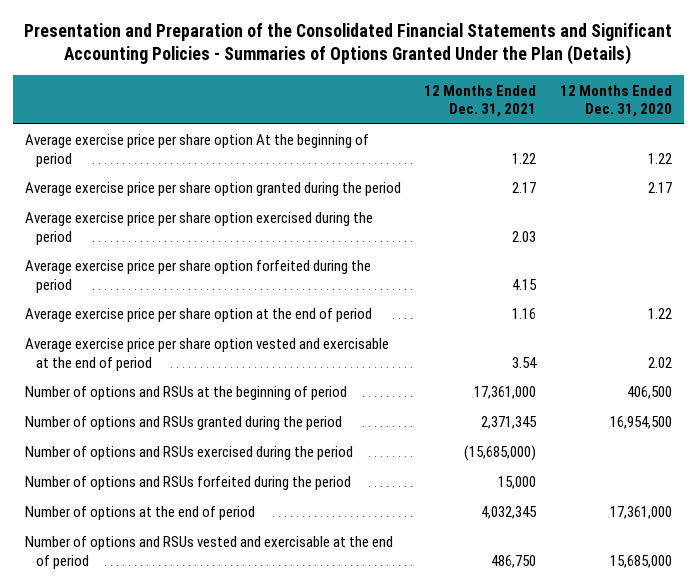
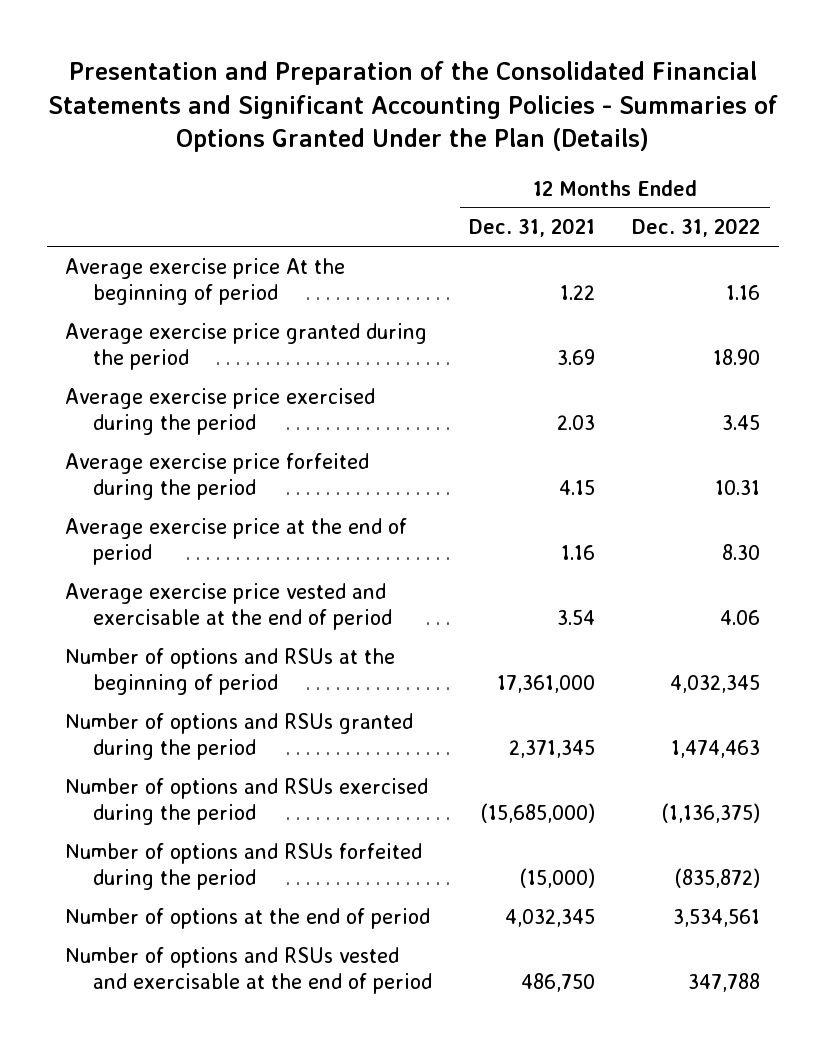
- | 12 Months Ended Dec. 31, 2021 | 12 Months Ended Dec. 31, 2020
+ | 12 Months Ended Dec. 31, 2021 | 12 Months Ended Dec. 31, 2022
- Average exercise price per share option At the beginning of period | 1.22 | 1.22
- Average exercise price per share option granted during the period | 2.17 | 2.17
- Average exercise price per share option exercised during the period | 2.03 |
- Average exercise price per share option forfeited during the period | 4.15 |
- Average exercise price per share option at the end of period | 1.16 | 1.22
- Average exercise price per share option vested and exercisable at the end of period | 3.54 | 2.02
+ Average exercise price At the beginning of period | 1.22 | 1.16
+ Average exercise price granted during the period | 3.69 | 18.90
+ Average exercise price exercised during the period | 2.03 | 3.45
+ Average exercise price forfeited during the period | 4.15 | 10.31
+ Average exercise price at the end of period | 1.16 | 8.30
+ Average exercise price vested and exercisable at the end of period | 3.54 | 4.06
- Number of options and RSUs forfeited during the period | 15,000 |
+ Number of options and RSUs forfeited during the period | (15,000) | (835,872)

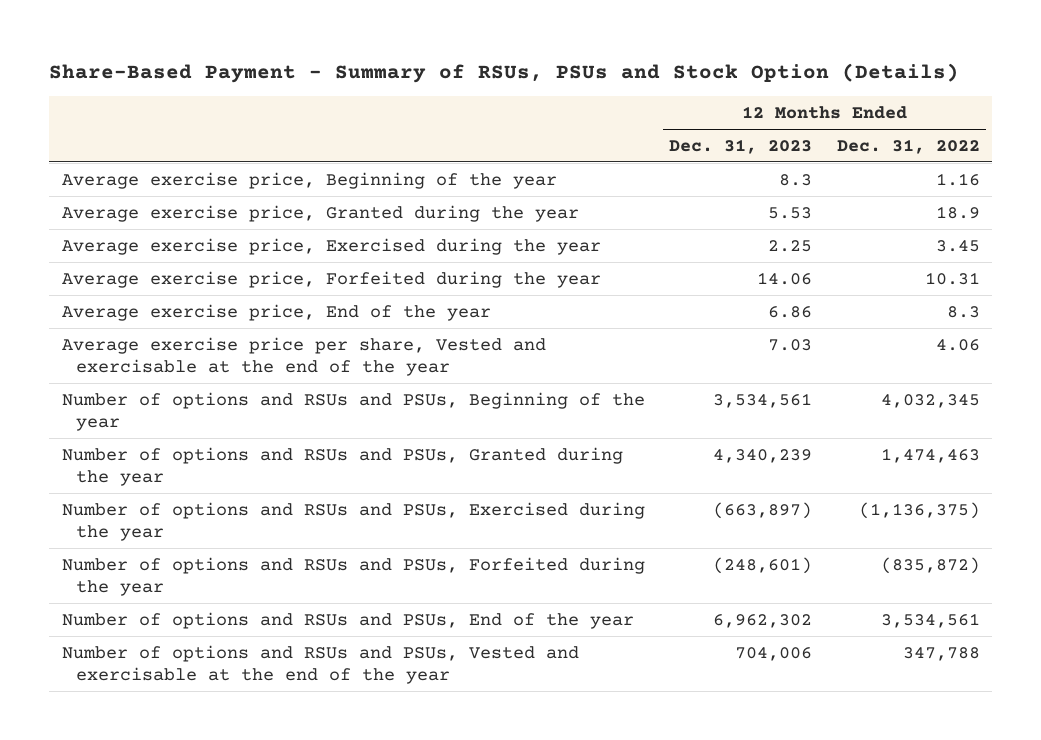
- Presentation and Preparation of the Consolidated Financial Statements and Significant Accounting Policies - Summaries of Options Granted Under the Plan (Details)
+ Share-Based Payment - Summary of RSUs, PSUs and Stock Option (Details)
- | 12 Months Ended Dec. 31, 2021 | 12 Months Ended Dec. 31, 2022
+ | 12 Months Ended Dec. 31, 2023 | 12 Months Ended Dec. 31, 2022
- Average exercise price At the beginning of period | 1.22 | 1.16
- Average exercise price granted during the period | 3.69 | 18.90
- Average exercise price exercised during the period | 2.03 | 3.45
- Average exercise price forfeited during the period | 4.15 | 10.31
- Average exercise price at the end of period | 1.16 | 8.30
- Average exercise price vested and exercisable at the end of period | 3.54 | 4.06
- Number of options and RSUs at the beginning of period | 17,361,000 | 4,032,345
- Number of options and RSUs granted during the period | 2,371,345 | 1,474,463
- Number of options and RSUs exercised during the period | (15,685,000) | (1,136,375)
- Number of options and RSUs forfeited during the period | (15,000) | (835,872)
- Number of options at the end of period | 4,032,345 | 3,534,561
- Number of options and RSUs vested and exercisable at the end of period | 486,750 | 347,788
+ Average exercise price, Beginning of the year | 8.3 | 1.16
+ Average exercise price, Granted during the year | 5.53 | 18.9
+ Average exercise price, Exercised during the year | 2.25 | 3.45
+ Average exercise price, Forfeited during the year | 14.06 | 10.31
+ Average exercise price, End of the year | 6.86 | 8.3
+ Average exercise price per share, Vested and exercisable at the end of the year | 7.03 | 4.06
+ Number of options and RSUs and PSUs, Beginning of the year | 3,534,561 | 4,032,345
+ Number of options and RSUs and PSUs, Granted during the year | 4,340,239 | 1,474,463
+ Number of options and RSUs and PSUs, Exercised during the year | (663,897) | (1,136,375)
+ Number of options and RSUs and PSUs, Forfeited during the year | (248,601) | (835,872)
+ Number of options and RSUs and PSUs, End of the year | 6,962,302 | 3,534,561
+ Number of options and RSUs and PSUs, Vested and exercisable at the end of the year | 704,006 | 347,788

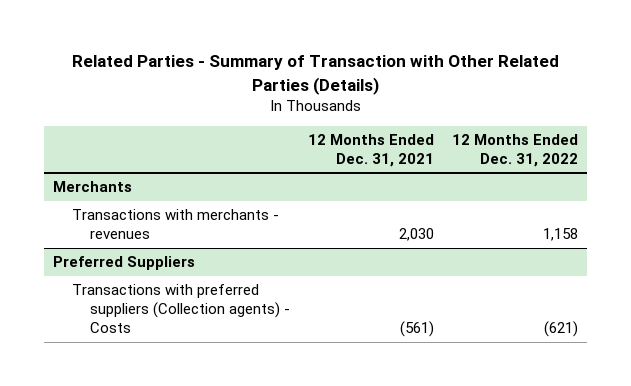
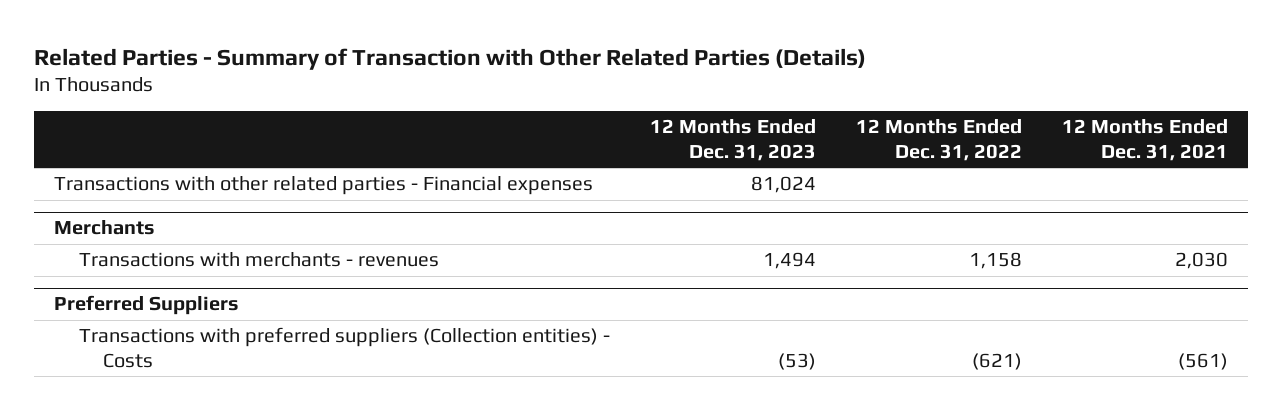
- | 12 Months Ended Dec. 31, 2021 | 12 Months Ended Dec. 31, 2022
+ | 12 Months Ended Dec. 31, 2023 | 12 Months Ended Dec. 31, 2022 | 12 Months Ended Dec. 31, 2021
+ Transactions with other related parties - Financial expenses | 81,024 | |
@ Preferred Suppliers
- Transactions with preferred suppliers (Collection agents) - Costs | (561) | (621)
+ Transactions with preferred suppliers (Collection entities) - Costs | (53) | (621) | (561)

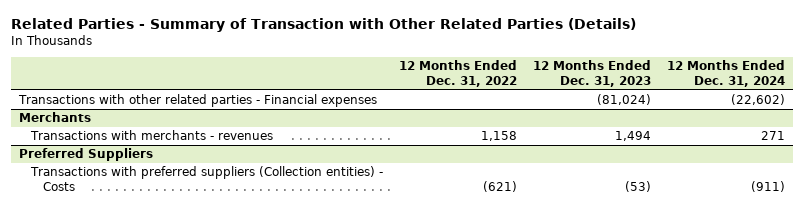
- | 12 Months Ended Dec. 31, 2023 | 12 Months Ended Dec. 31, 2022 | 12 Months Ended Dec. 31, 2021
+ | 12 Months Ended Dec. 31, 2022 | 12 Months Ended Dec. 31, 2023 | 12 Months Ended Dec. 31, 2024
- Transactions with other related parties - Financial expenses | 81,024 | |
+ Transactions with other related parties - Financial expenses | | (81,024) | (22,602)

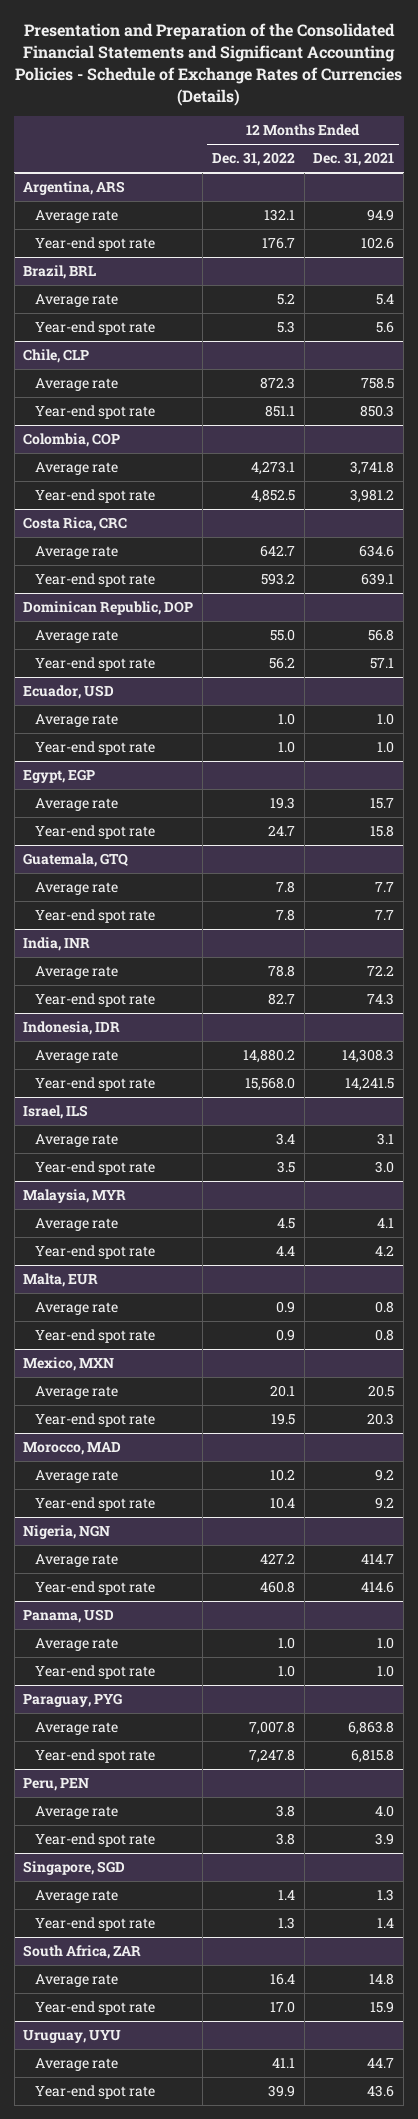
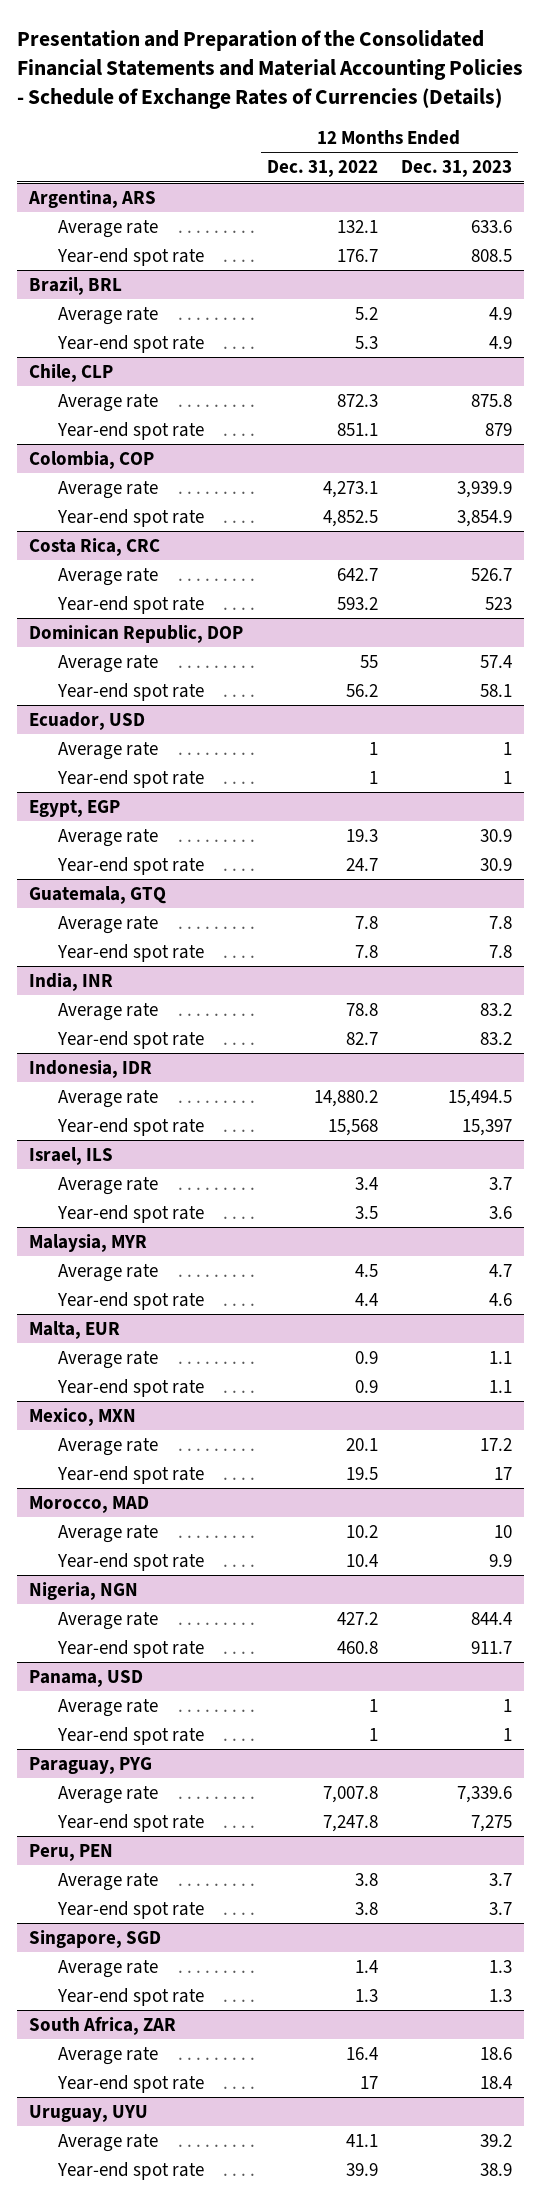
- Presentation and Preparation of the Consolidated Financial Statements and Significant Accounting Policies - Schedule of Exchange Rates of Currencies (Details)
+ Presentation and Preparation of the Consolidated Financial Statements and Material Accounting Policies - Schedule of Exchange Rates of Currencies (Details)
- | 12 Months Ended Dec. 31, 2022 | 12 Months Ended Dec. 31, 2021
+ | 12 Months Ended Dec. 31, 2022 | 12 Months Ended Dec. 31, 2023
@ Dominican Republic, DOP
- Average rate | 55.0 | 56.8
+ Average rate | 55 | 57.4
@ Ecuador, USD
- Average rate | 1.0 | 1.0
- Year-end spot rate | 1.0 | 1.0
+ Average rate | 1 | 1
+ Year-end spot rate | 1 | 1
@ Indonesia, IDR
- Year-end spot rate | 15,568.0 | 14,241.5
+ Year-end spot rate | 15,568 | 15,397
@ Panama, USD
- Average rate | 1.0 | 1.0
- Year-end spot rate | 1.0 | 1.0
+ Average rate | 1 | 1
+ Year-end spot rate | 1 | 1
@ South Africa, ZAR
- Year-end spot rate | 17.0 | 15.9
+ Year-end spot rate | 17 | 18.4

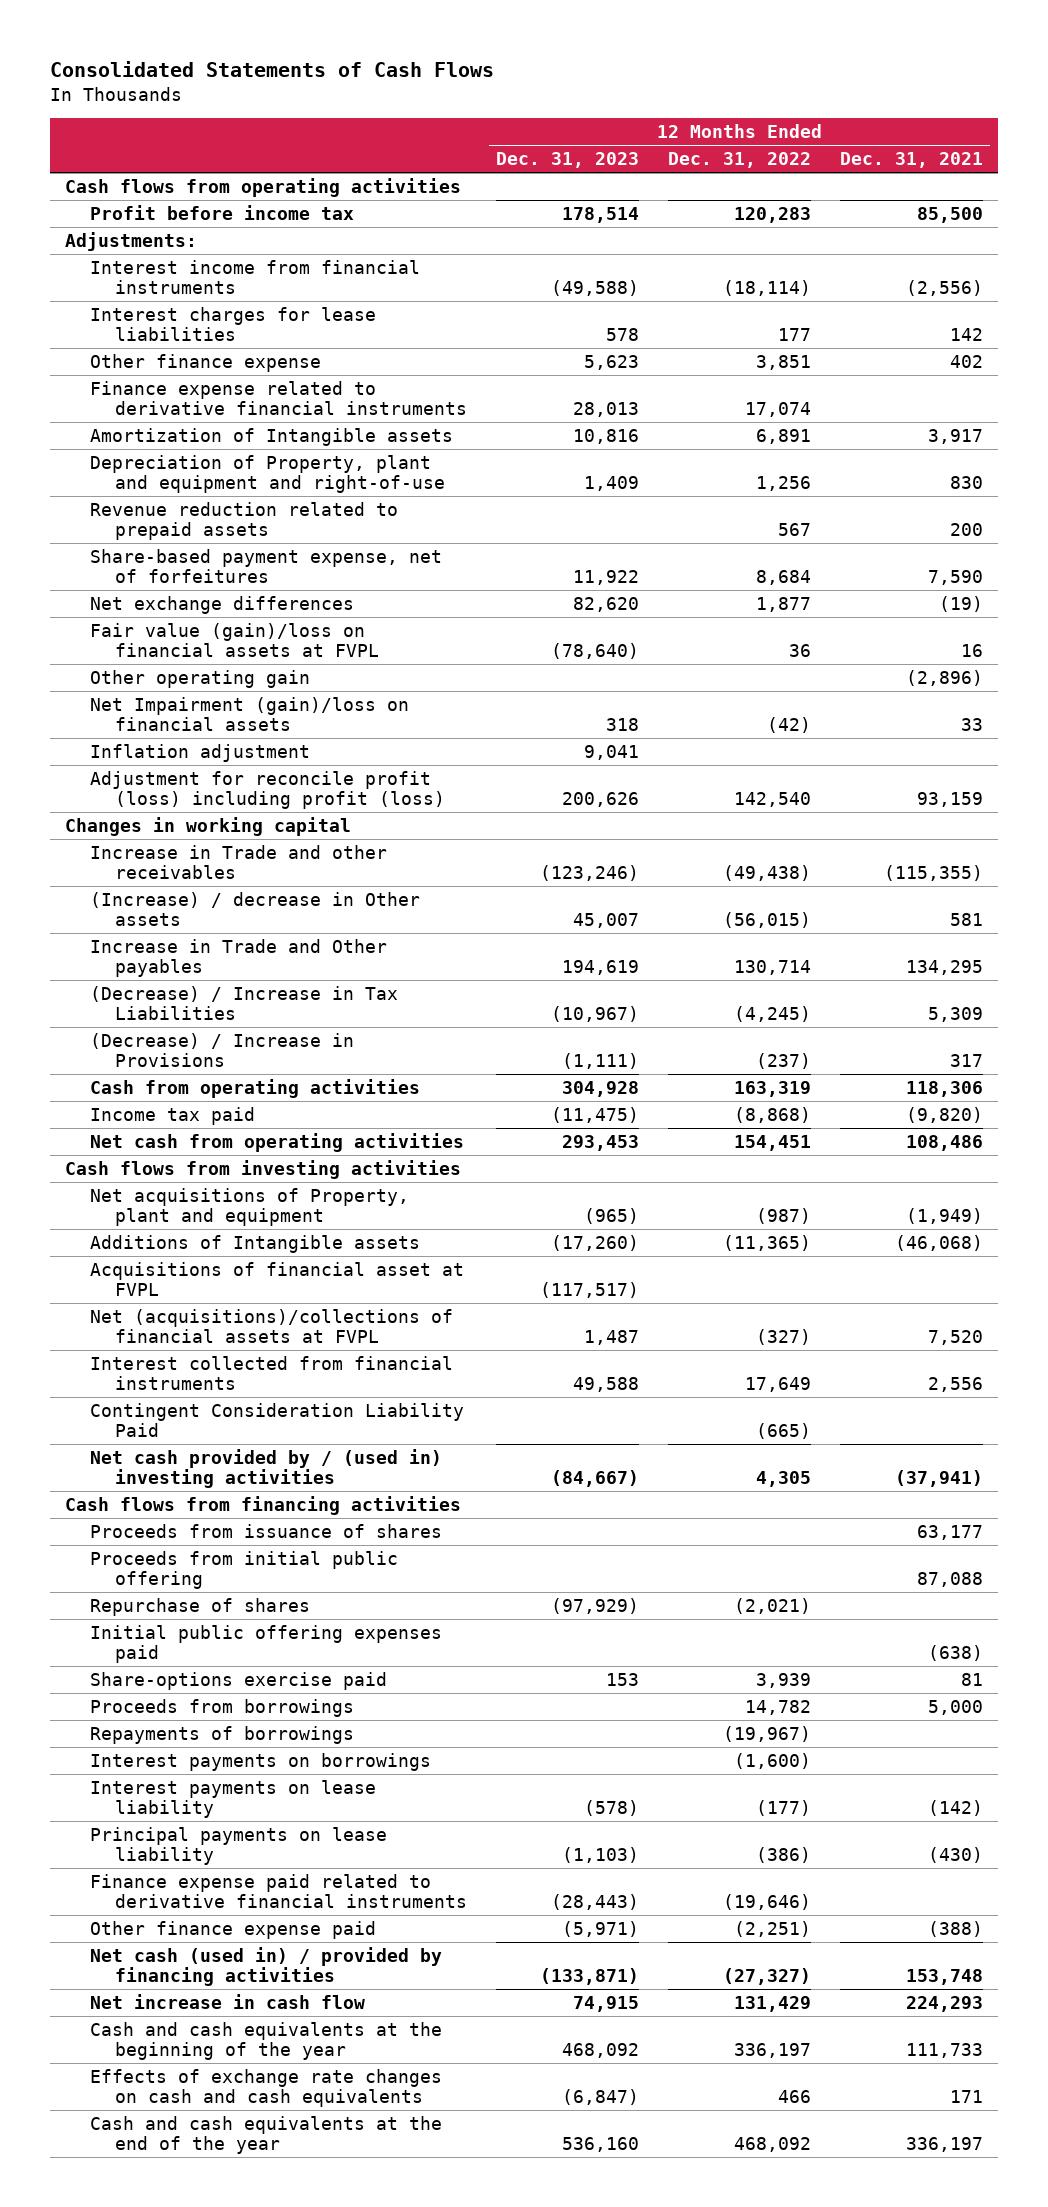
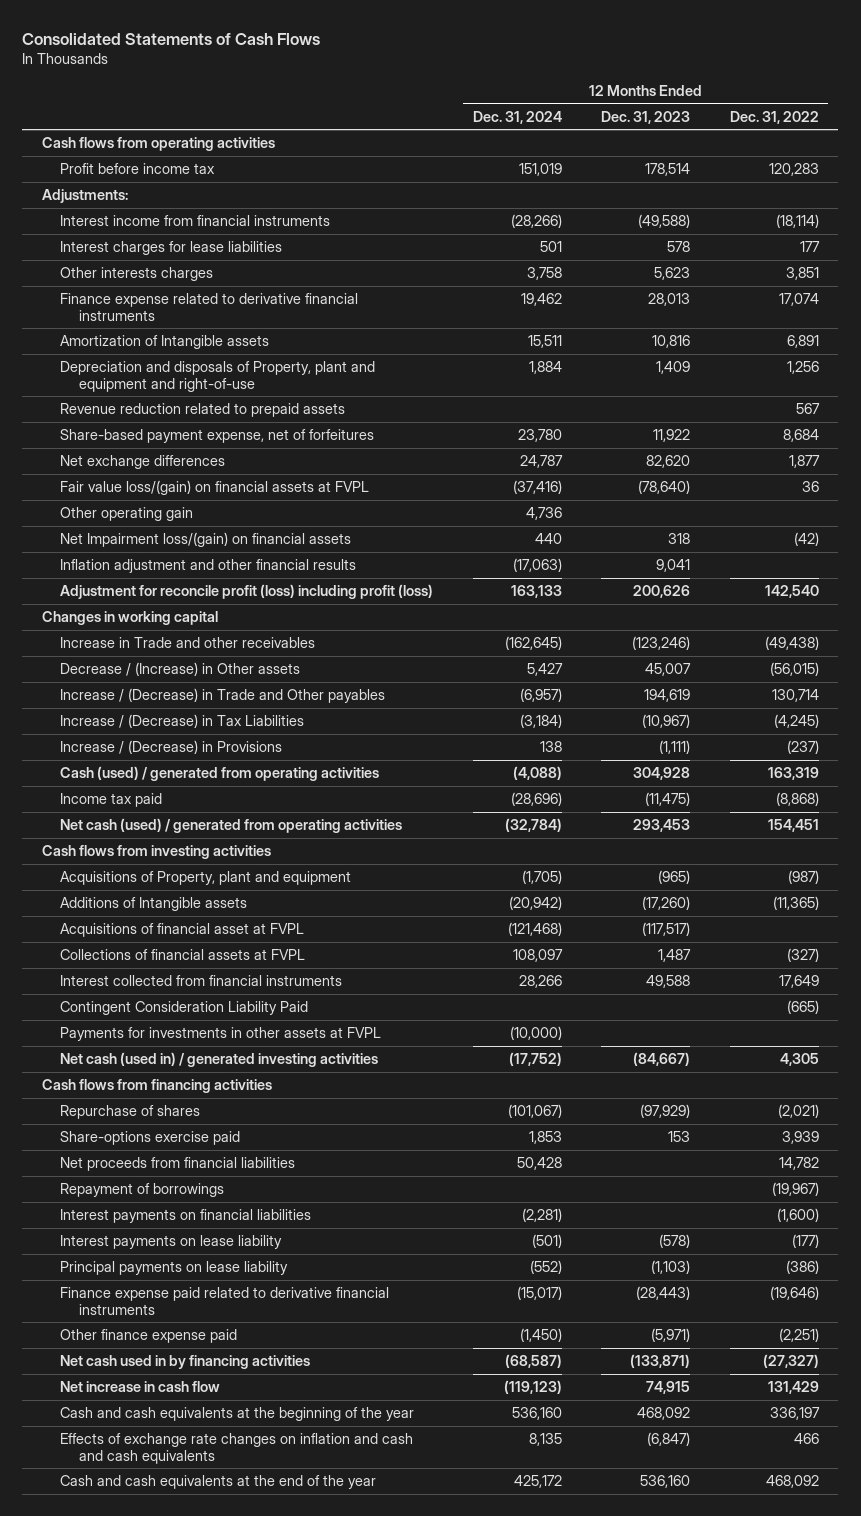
- | 12 Months Ended Dec. 31, 2023 | 12 Months Ended Dec. 31, 2022 | 12 Months Ended Dec. 31, 2021
+ | 12 Months Ended Dec. 31, 2024 | 12 Months Ended Dec. 31, 2023 | 12 Months Ended Dec. 31, 2022
- Other finance expense | 5,623 | 3,851 | 402
+ Other interests charges | 3,758 | 5,623 | 3,851
- Depreciation of Property, plant and equipment and right-of-use | 1,409 | 1,256 | 830
+ Depreciation and disposals of Property, plant and equipment and right-of-use | 1,884 | 1,409 | 1,256
- Fair value (gain)/loss on financial assets at FVPL | (78,640) | 36 | 16
+ Fair value loss/(gain) on financial assets at FVPL | (37,416) | (78,640) | 36
- Net Impairment (gain)/loss on financial assets | 318 | (42) | 33
- Inflation adjustment | 9,041 | |
+ Net Impairment loss/(gain) on financial assets | 440 | 318 | (42)
+ Inflation adjustment and other financial results | (17,063) | 9,041 |
- (Increase) / decrease in Other assets | 45,007 | (56,015) | 581
- Increase in Trade and Other payables | 194,619 | 130,714 | 134,295
- (Decrease) / Increase in Tax Liabilities | (10,967) | (4,245) | 5,309
- (Decrease) / Increase in Provisions | (1,111) | (237) | 317
- Cash from operating activities | 304,928 | 163,319 | 118,306
+ Decrease / (Increase) in Other assets | 5,427 | 45,007 | (56,015)
+ Increase / (Decrease) in Trade and Other payables | (6,957) | 194,619 | 130,714
+ Increase / (Decrease) in Tax Liabilities | (3,184) | (10,967) | (4,245)
+ Increase / (Decrease) in Provisions | 138 | (1,111) | (237)
+ Cash (used) / generated from operating activities | (4,088) | 304,928 | 163,319
- Net cash from operating activities | 293,453 | 154,451 | 108,486
+ Net cash (used) / generated from operating activities | (32,784) | 293,453 | 154,451
- Net acquisitions of Property, plant and equipment | (965) | (987) | (1,949)
+ Acquisitions of Property, plant and equipment | (1,705) | (965) | (987)
- Net (acquisitions)/collections of financial assets at FVPL | 1,487 | (327) | 7,520
+ Collections of financial assets at FVPL | 108,097 | 1,487 | (327)
- Net cash provided by / (used in) investing activities | (84,667) | 4,305 | (37,941)
+ Payments for investments in other assets at FVPL | (10,000) | |
+ Net cash (used in) / generated investing activities | (17,752) | (84,667) | 4,305
- Proceeds from issuance of shares | | | 63,177
- Proceeds from initial public offering | | | 87,088
- Initial public offering expenses paid | | | (638)
- Proceeds from borrowings | | 14,782 | 5,000
- Repayments of borrowings | | (19,967) |
- Interest payments on borrowings | | (1,600) |
+ Net proceeds from financial liabilities | 50,428 | | 14,782
+ Repayment of borrowings | | | (19,967)
+ Interest payments on financial liabilities | (2,281) | | (1,600)
- Net cash (used in) / provided by financing activities | (133,871) | (27,327) | 153,748
+ Net cash used in by financing activities | (68,587) | (133,871) | (27,327)
- Effects of exchange rate changes on cash and cash equivalents | (6,847) | 466 | 171
+ Effects of exchange rate changes on inflation and cash and cash equivalents | 8,135 | (6,847) | 466

